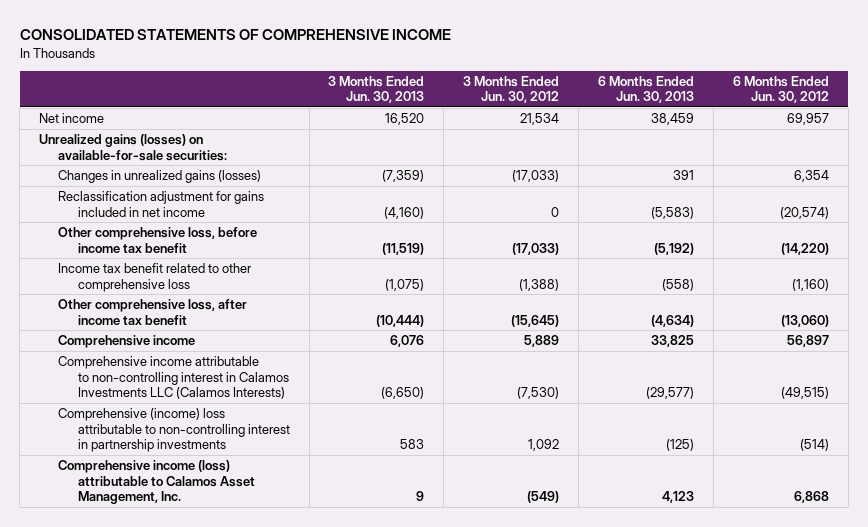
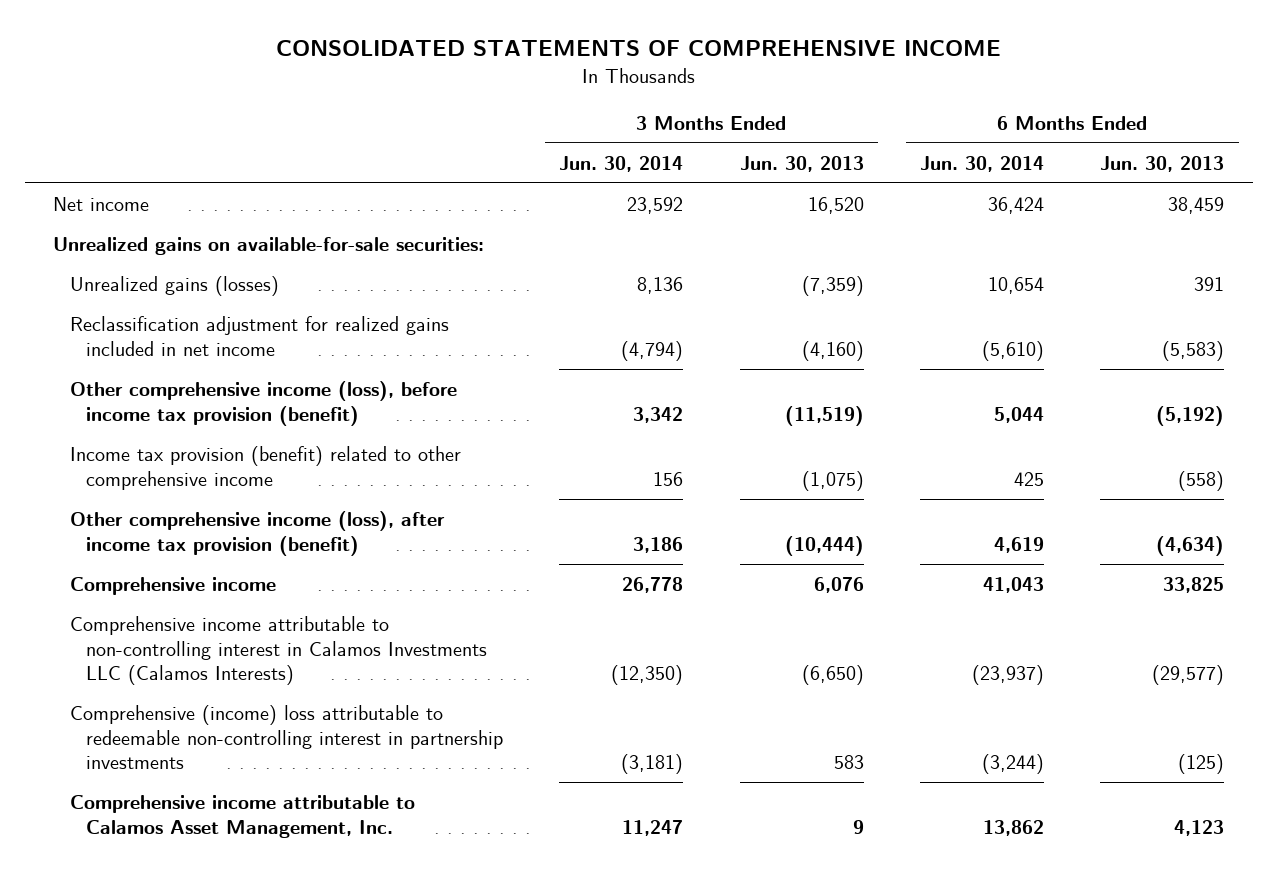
- | 3 Months Ended Jun. 30, 2013 | 3 Months Ended Jun. 30, 2012 | 6 Months Ended Jun. 30, 2013 | 6 Months Ended Jun. 30, 2012
+ | 3 Months Ended Jun. 30, 2014 | 3 Months Ended Jun. 30, 2013 | 6 Months Ended Jun. 30, 2014 | 6 Months Ended Jun. 30, 2013
- Unrealized gains (losses) on available-for-sale securities:
- Changes in unrealized gains (losses) | (7,359) | (17,033) | 391 | 6,354
- Reclassification adjustment for gains included in net income | (4,160) | 0 | (5,583) | (20,574)
- Other comprehensive loss, before income tax benefit | (11,519) | (17,033) | (5,192) | (14,220)
- Income tax benefit related to other comprehensive loss | (1,075) | (1,388) | (558) | (1,160)
- Other comprehensive loss, after income tax benefit | (10,444) | (15,645) | (4,634) | (13,060)
+ Unrealized gains on available-for-sale securities:
+ Unrealized gains (losses) | 8,136 | (7,359) | 10,654 | 391
+ Reclassification adjustment for realized gains included in net income | (4,794) | (4,160) | (5,610) | (5,583)
+ Other comprehensive income (loss), before income tax provision (benefit) | 3,342 | (11,519) | 5,044 | (5,192)
+ Income tax provision (benefit) related to other comprehensive income | 156 | (1,075) | 425 | (558)
+ Other comprehensive income (loss), after income tax provision (benefit) | 3,186 | (10,444) | 4,619 | (4,634)
- Comprehensive (income) loss attributable to non-controlling interest in partnership investments | 583 | 1,092 | (125) | (514)
- Comprehensive income (loss) attributable to Calamos Asset Management, Inc. | 9 | (549) | 4,123 | 6,868
+ Comprehensive (income) loss attributable to redeemable non-controlling interest in partnership investments | (3,181) | 583 | (3,244) | (125)
+ Comprehensive income attributable to Calamos Asset Management, Inc. | 11,247 | 9 | 13,862 | 4,123

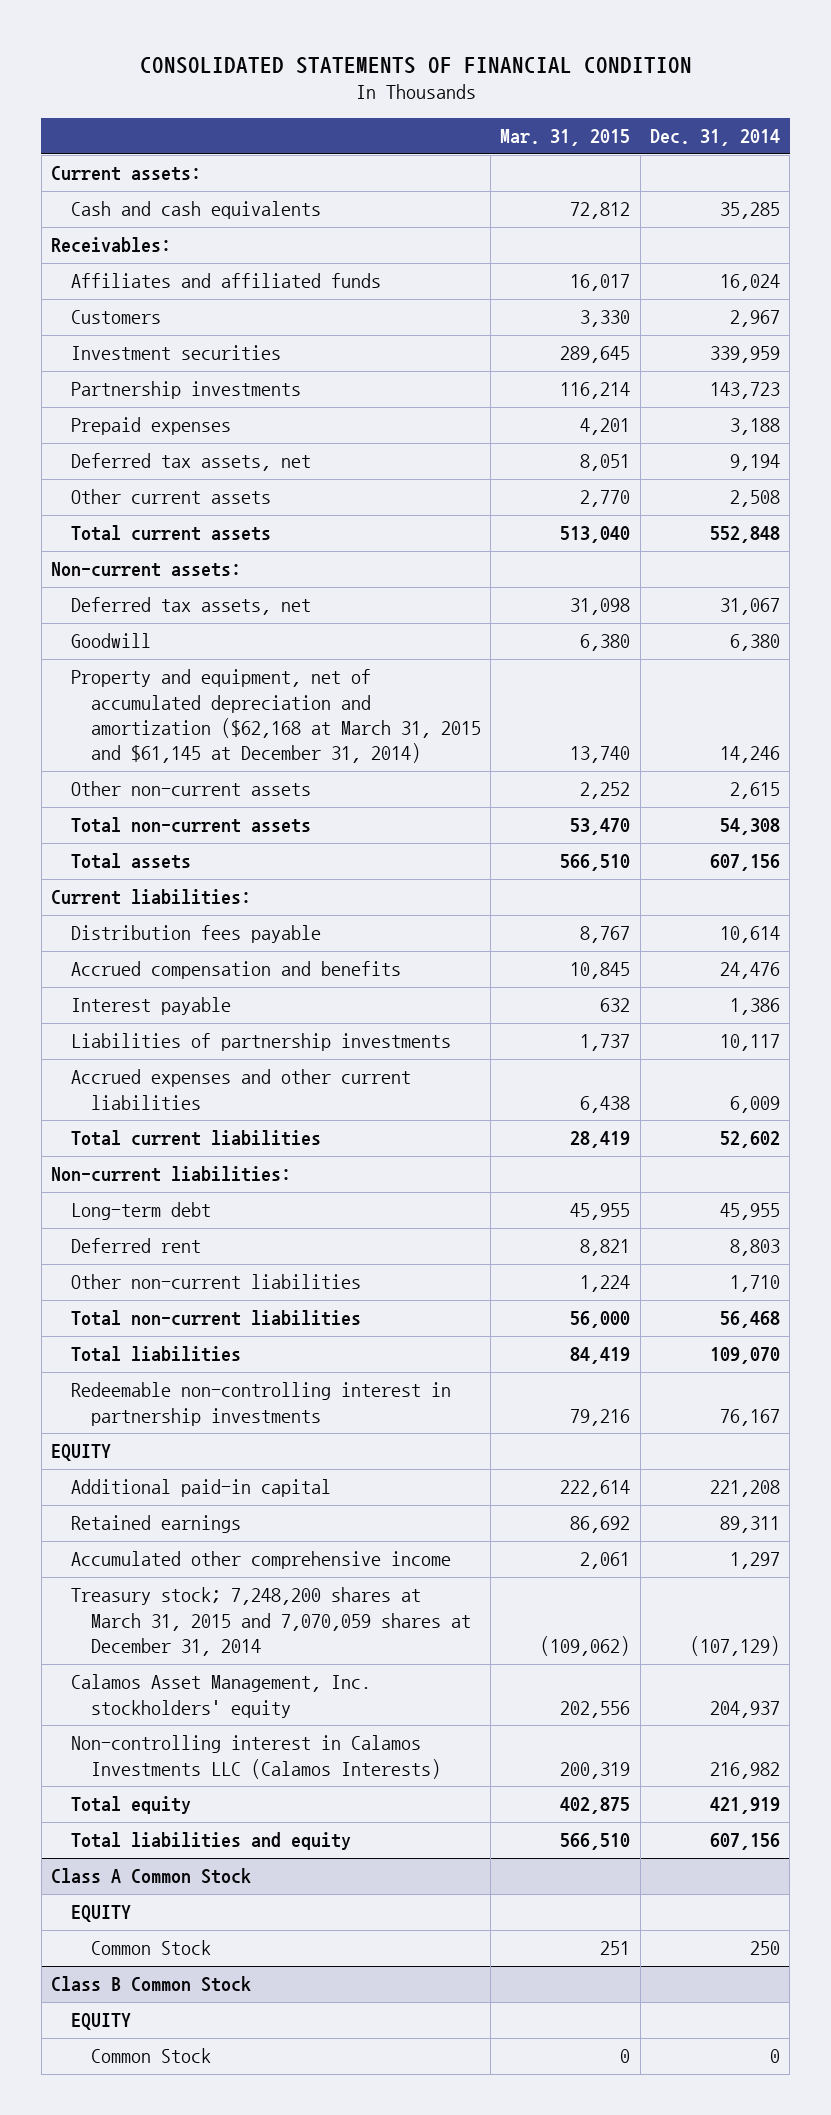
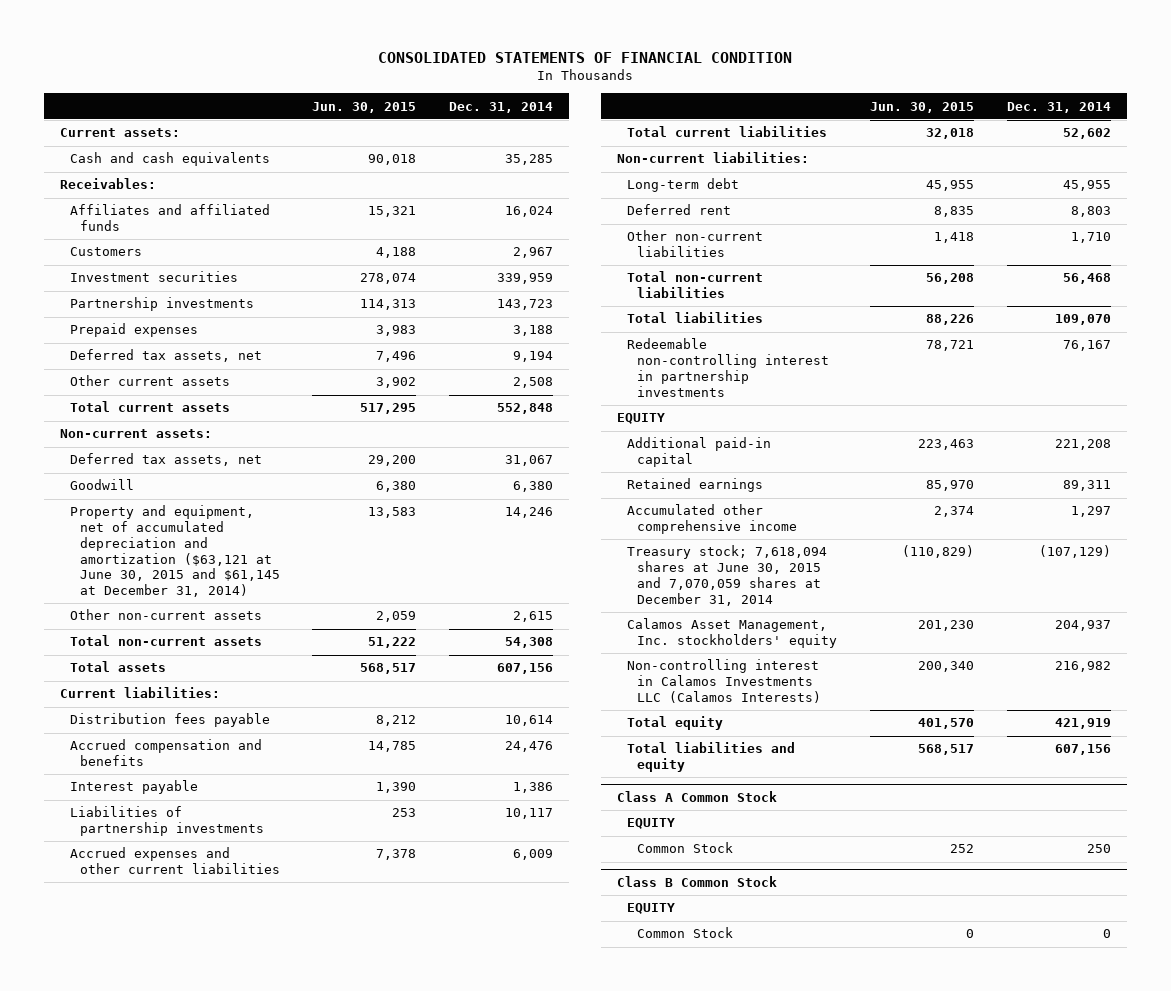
- | Mar. 31, 2015 | Dec. 31, 2014
+ | Jun. 30, 2015 | Dec. 31, 2014
- Property and equipment, net of accumulated depreciation and amortization ($62,168 at March 31, 2015 and $61,145 at December 31, 2014) | 13,740 | 14,246
+ Property and equipment, net of accumulated depreciation and amortization ($63,121 at June 30, 2015 and $61,145 at December 31, 2014) | 13,583 | 14,246
- Treasury stock; 7,248,200 shares at March 31, 2015 and 7,070,059 shares at December 31, 2014 | (109,062) | (107,129)
+ Treasury stock; 7,618,094 shares at June 30, 2015 and 7,070,059 shares at December 31, 2014 | (110,829) | (107,129)

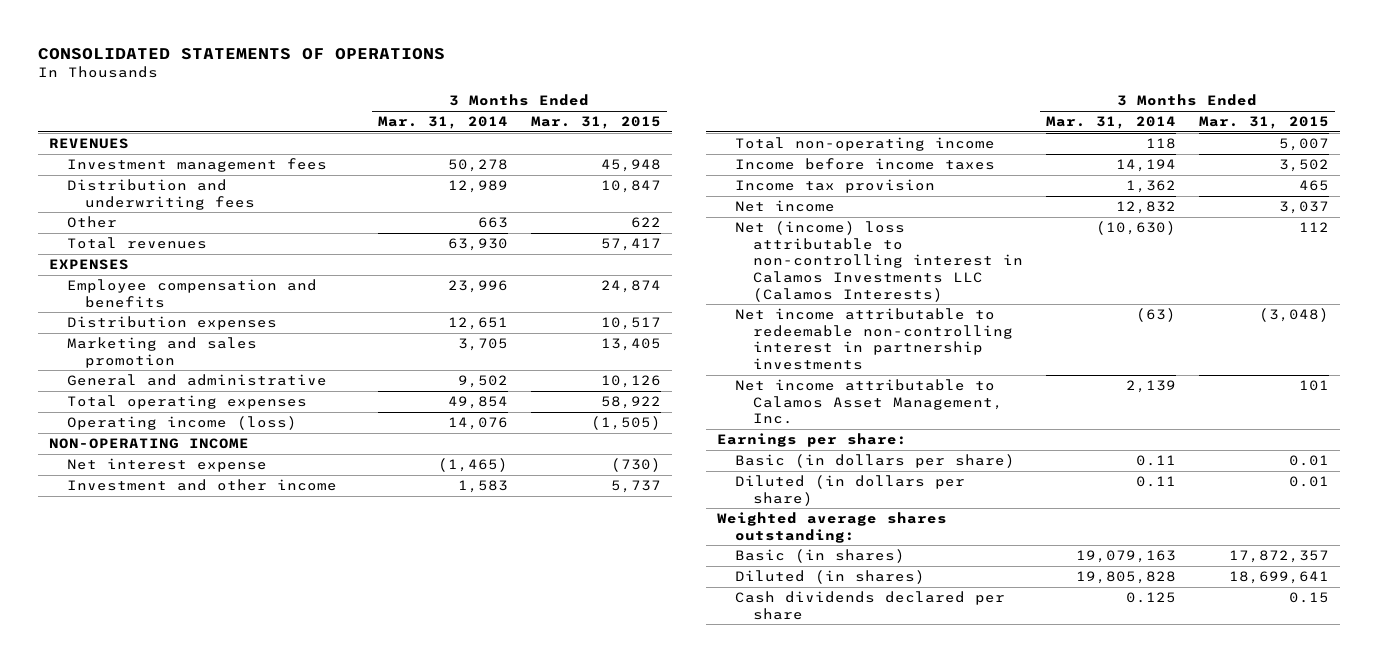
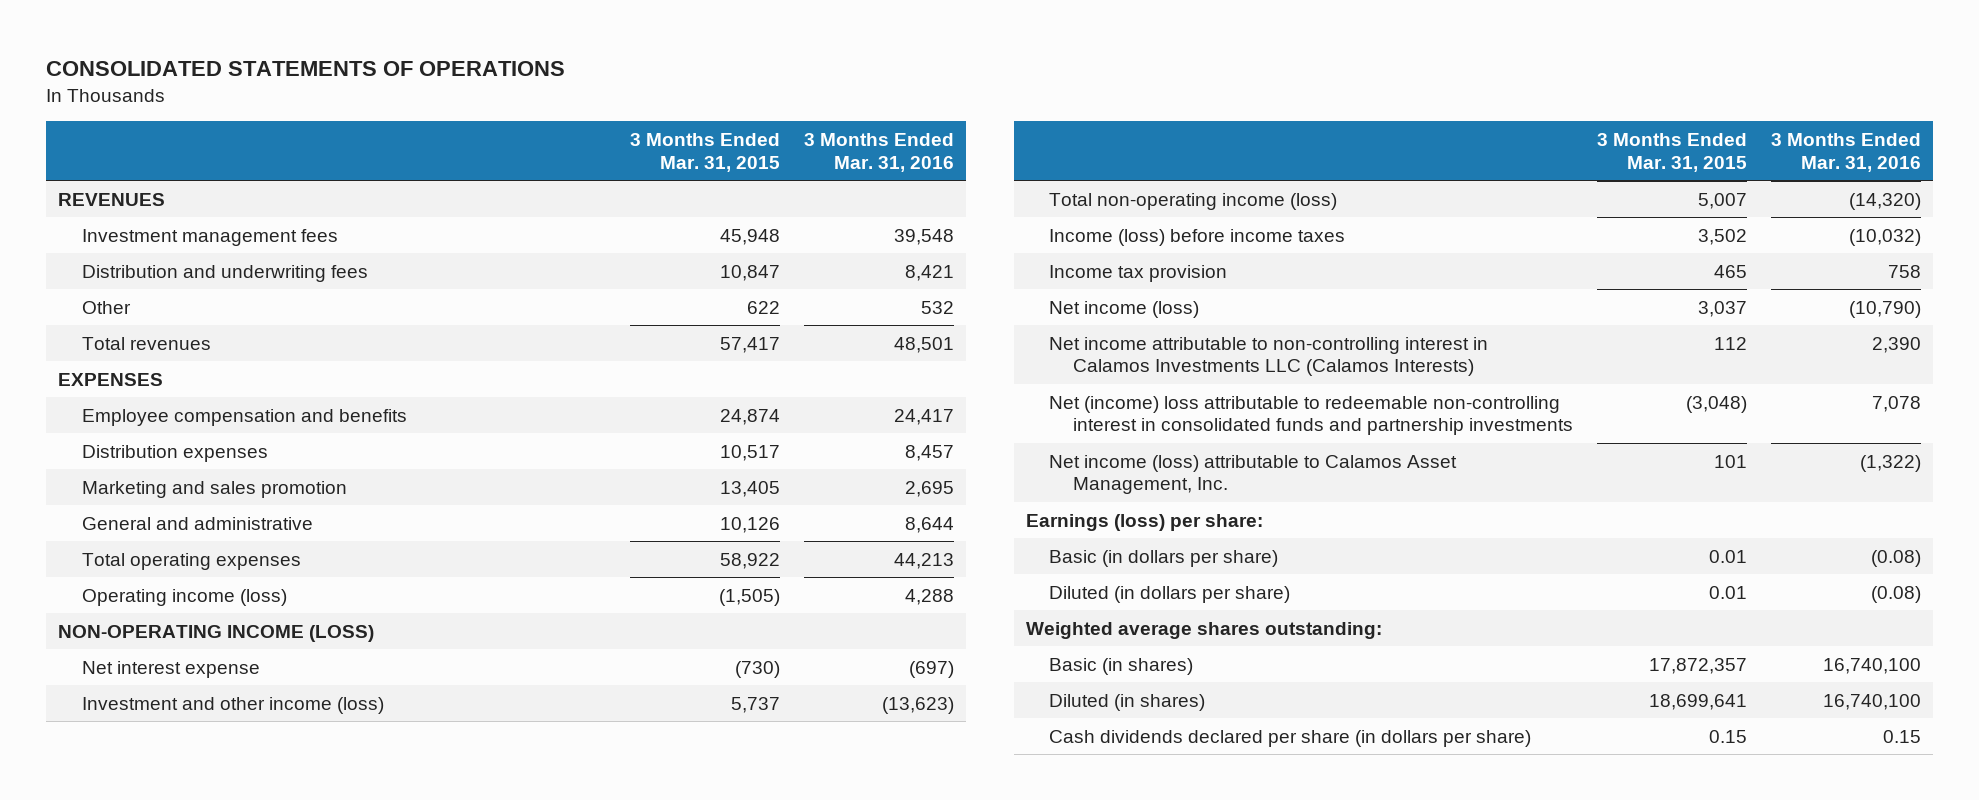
- | 3 Months Ended Mar. 31, 2014 | 3 Months Ended Mar. 31, 2015
+ | 3 Months Ended Mar. 31, 2015 | 3 Months Ended Mar. 31, 2016
- NON-OPERATING INCOME
+ NON-OPERATING INCOME (LOSS)
- Investment and other income | 1,583 | 5,737
- Total non-operating income | 118 | 5,007
- Income before income taxes | 14,194 | 3,502
+ Investment and other income (loss) | 5,737 | (13,623)
+ Total non-operating income (loss) | 5,007 | (14,320)
+ Income (loss) before income taxes | 3,502 | (10,032)
- Net income | 12,832 | 3,037
- Net (income) loss attributable to non-controlling interest in Calamos Investments LLC (Calamos Interests) | (10,630) | 112
- Net income attributable to redeemable non-controlling interest in partnership investments | (63) | (3,048)
- Net income attributable to Calamos Asset Management, Inc. | 2,139 | 101
- Earnings per share:
+ Net income (loss) | 3,037 | (10,790)
+ Net income attributable to non-controlling interest in Calamos Investments LLC (Calamos Interests) | 112 | 2,390
+ Net (income) loss attributable to redeemable non-controlling interest in consolidated funds and partnership investments | (3,048) | 7,078
+ Net income (loss) attributable to Calamos Asset Management, Inc. | 101 | (1,322)
+ Earnings (loss) per share:
- Cash dividends declared per share | 0.125 | 0.15
+ Cash dividends declared per share (in dollars per share) | 0.15 | 0.15

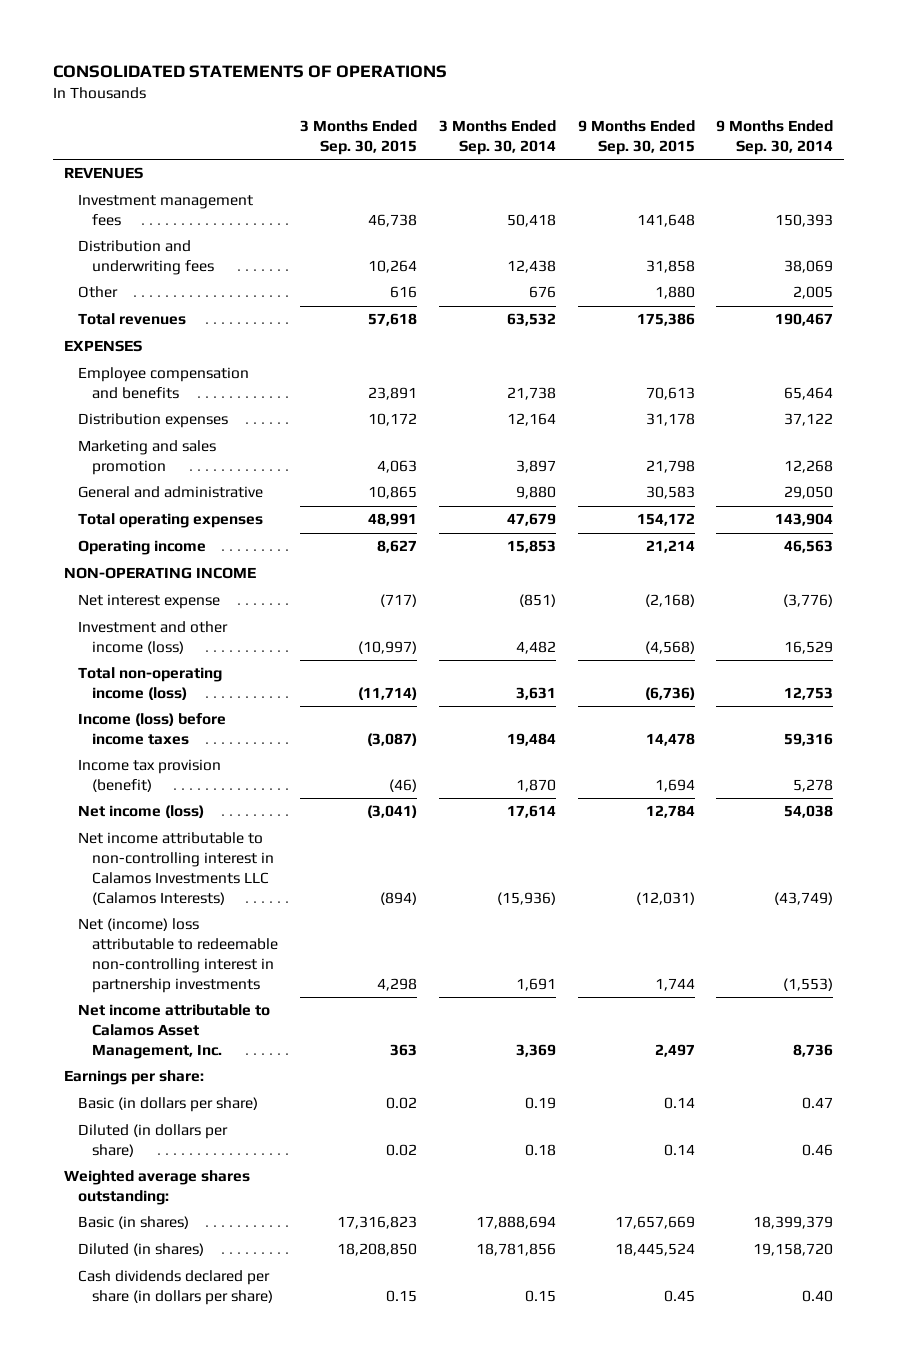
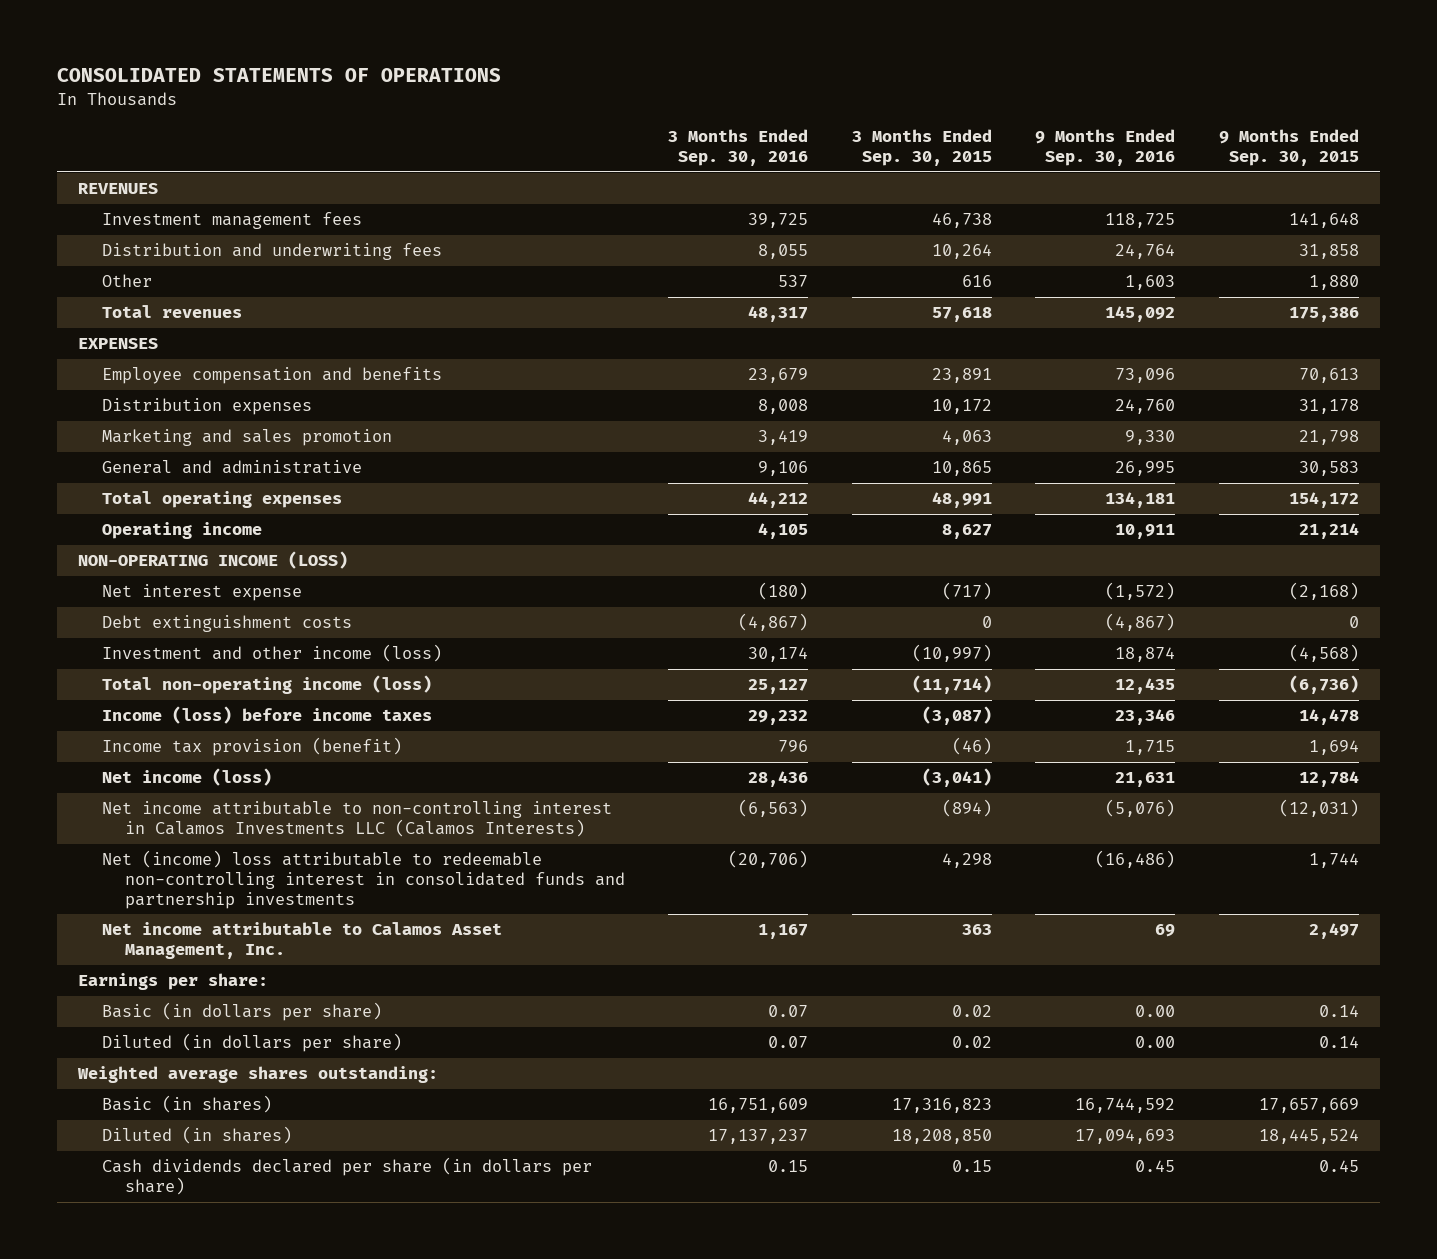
- | 3 Months Ended Sep. 30, 2015 | 3 Months Ended Sep. 30, 2014 | 9 Months Ended Sep. 30, 2015 | 9 Months Ended Sep. 30, 2014
+ | 3 Months Ended Sep. 30, 2016 | 3 Months Ended Sep. 30, 2015 | 9 Months Ended Sep. 30, 2016 | 9 Months Ended Sep. 30, 2015
- NON-OPERATING INCOME
+ NON-OPERATING INCOME (LOSS)
+ Debt extinguishment costs | (4,867) | 0 | (4,867) | 0
- Net (income) loss attributable to redeemable non-controlling interest in partnership investments | 4,298 | 1,691 | 1,744 | (1,553)
+ Net (income) loss attributable to redeemable non-controlling interest in consolidated funds and partnership investments | (20,706) | 4,298 | (16,486) | 1,744

